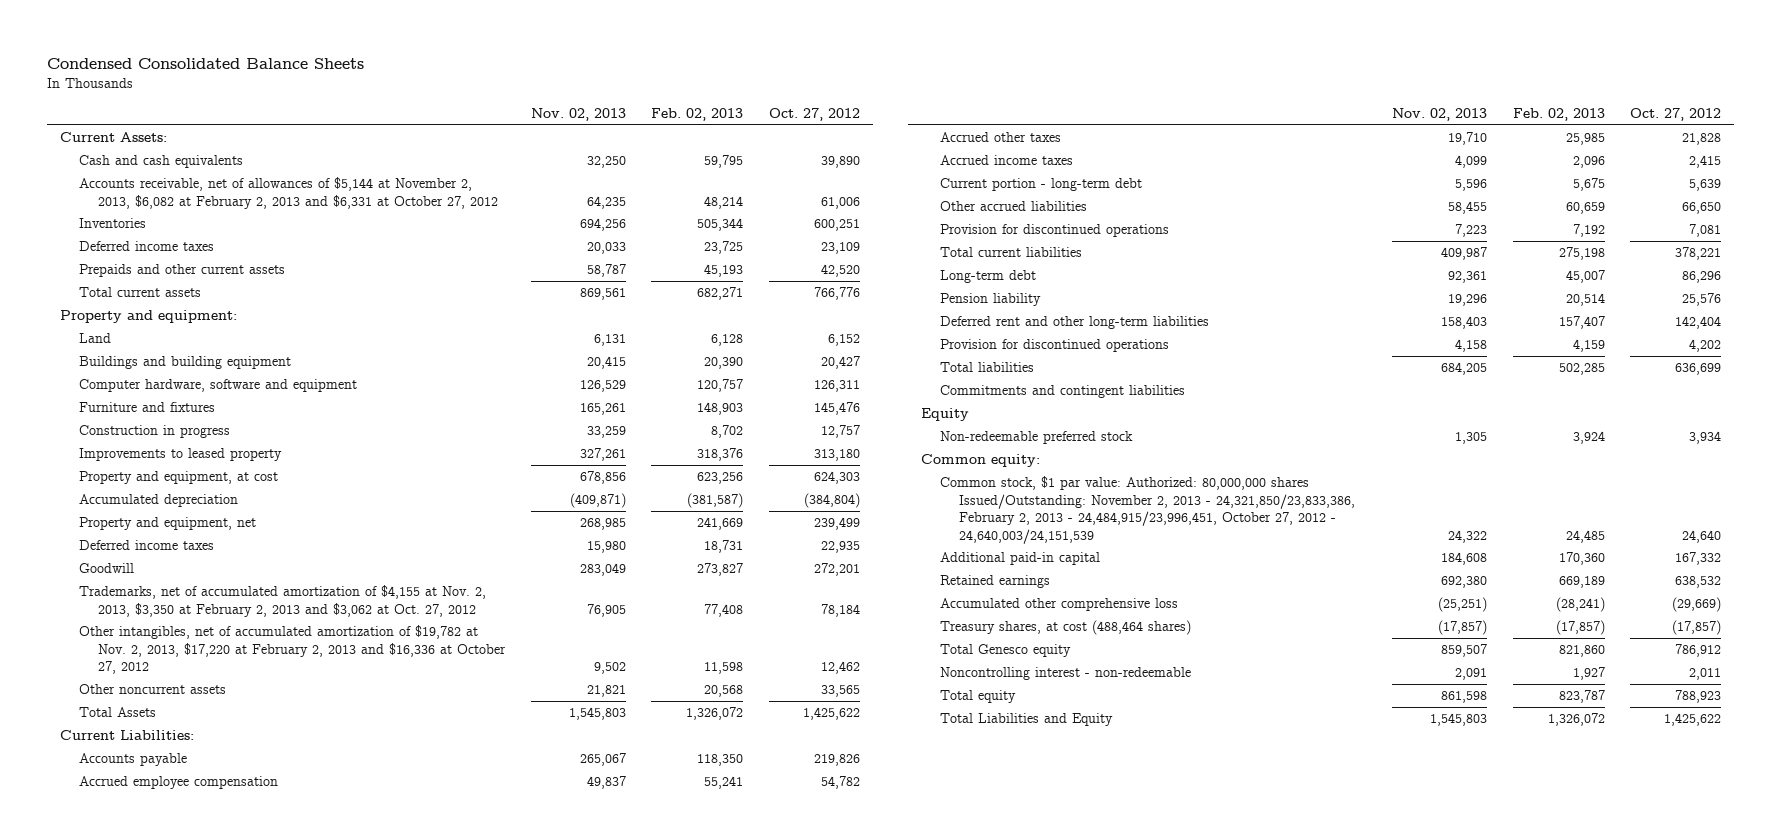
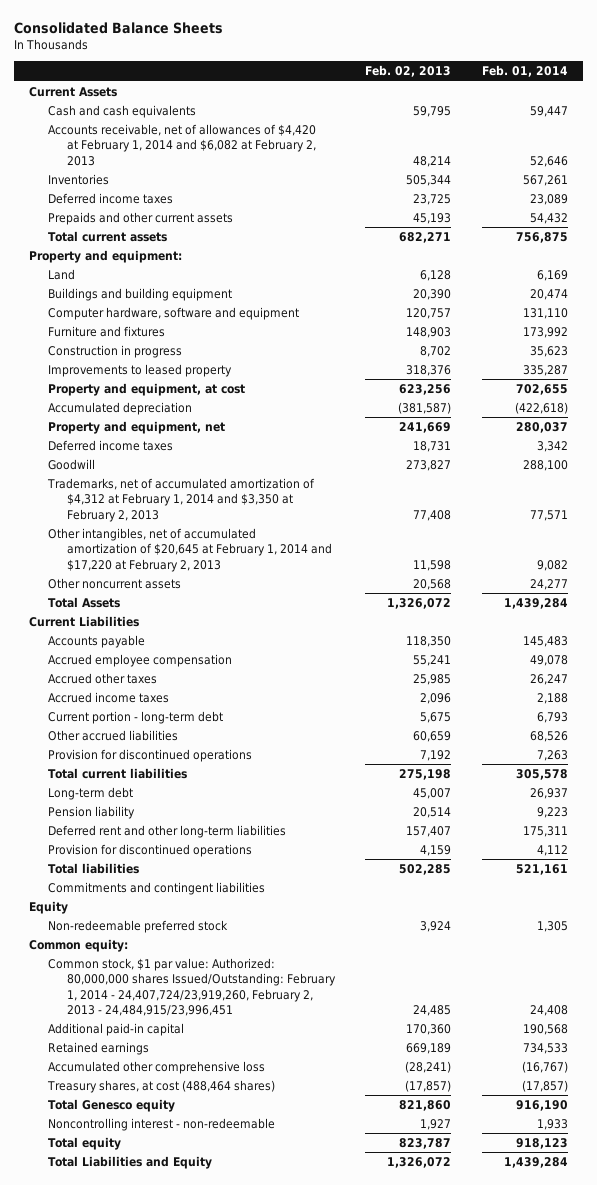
- Condensed Consolidated Balance Sheets
+ Consolidated Balance Sheets
- | Nov. 02, 2013 | Feb. 02, 2013 | Oct. 27, 2012
+ | Feb. 02, 2013 | Feb. 01, 2014
- Current Assets:
+ Current Assets
- Accounts receivable, net of allowances of $5,144 at November 2, 2013, $6,082 at February 2, 2013 and $6,331 at October 27, 2012 | 64,235 | 48,214 | 61,006
+ Accounts receivable, net of allowances of $4,420 at February 1, 2014 and $6,082 at February 2, 2013 | 48,214 | 52,646
- Trademarks, net of accumulated amortization of $4,155 at Nov. 2, 2013, $3,350 at February 2, 2013 and $3,062 at Oct. 27, 2012 | 76,905 | 77,408 | 78,184
- Other intangibles, net of accumulated amortization of $19,782 at Nov. 2, 2013, $17,220 at February 2, 2013 and $16,336 at October 27, 2012 | 9,502 | 11,598 | 12,462
+ Trademarks, net of accumulated amortization of $4,312 at February 1, 2014 and $3,350 at February 2, 2013 | 77,408 | 77,571
+ Other intangibles, net of accumulated amortization of $20,645 at February 1, 2014 and $17,220 at February 2, 2013 | 11,598 | 9,082
- Current Liabilities:
+ Current Liabilities
- Common stock, $1 par value: Authorized: 80,000,000 shares Issued/Outstanding: November 2, 2013 - 24,321,850/23,833,386, February 2, 2013 - 24,484,915/23,996,451, October 27, 2012 - 24,640,003/24,151,539 | 24,322 | 24,485 | 24,640
+ Common stock, $1 par value: Authorized: 80,000,000 shares Issued/Outstanding: February 1, 2014 - 24,407,724/23,919,260, February 2, 2013 - 24,484,915/23,996,451 | 24,485 | 24,408

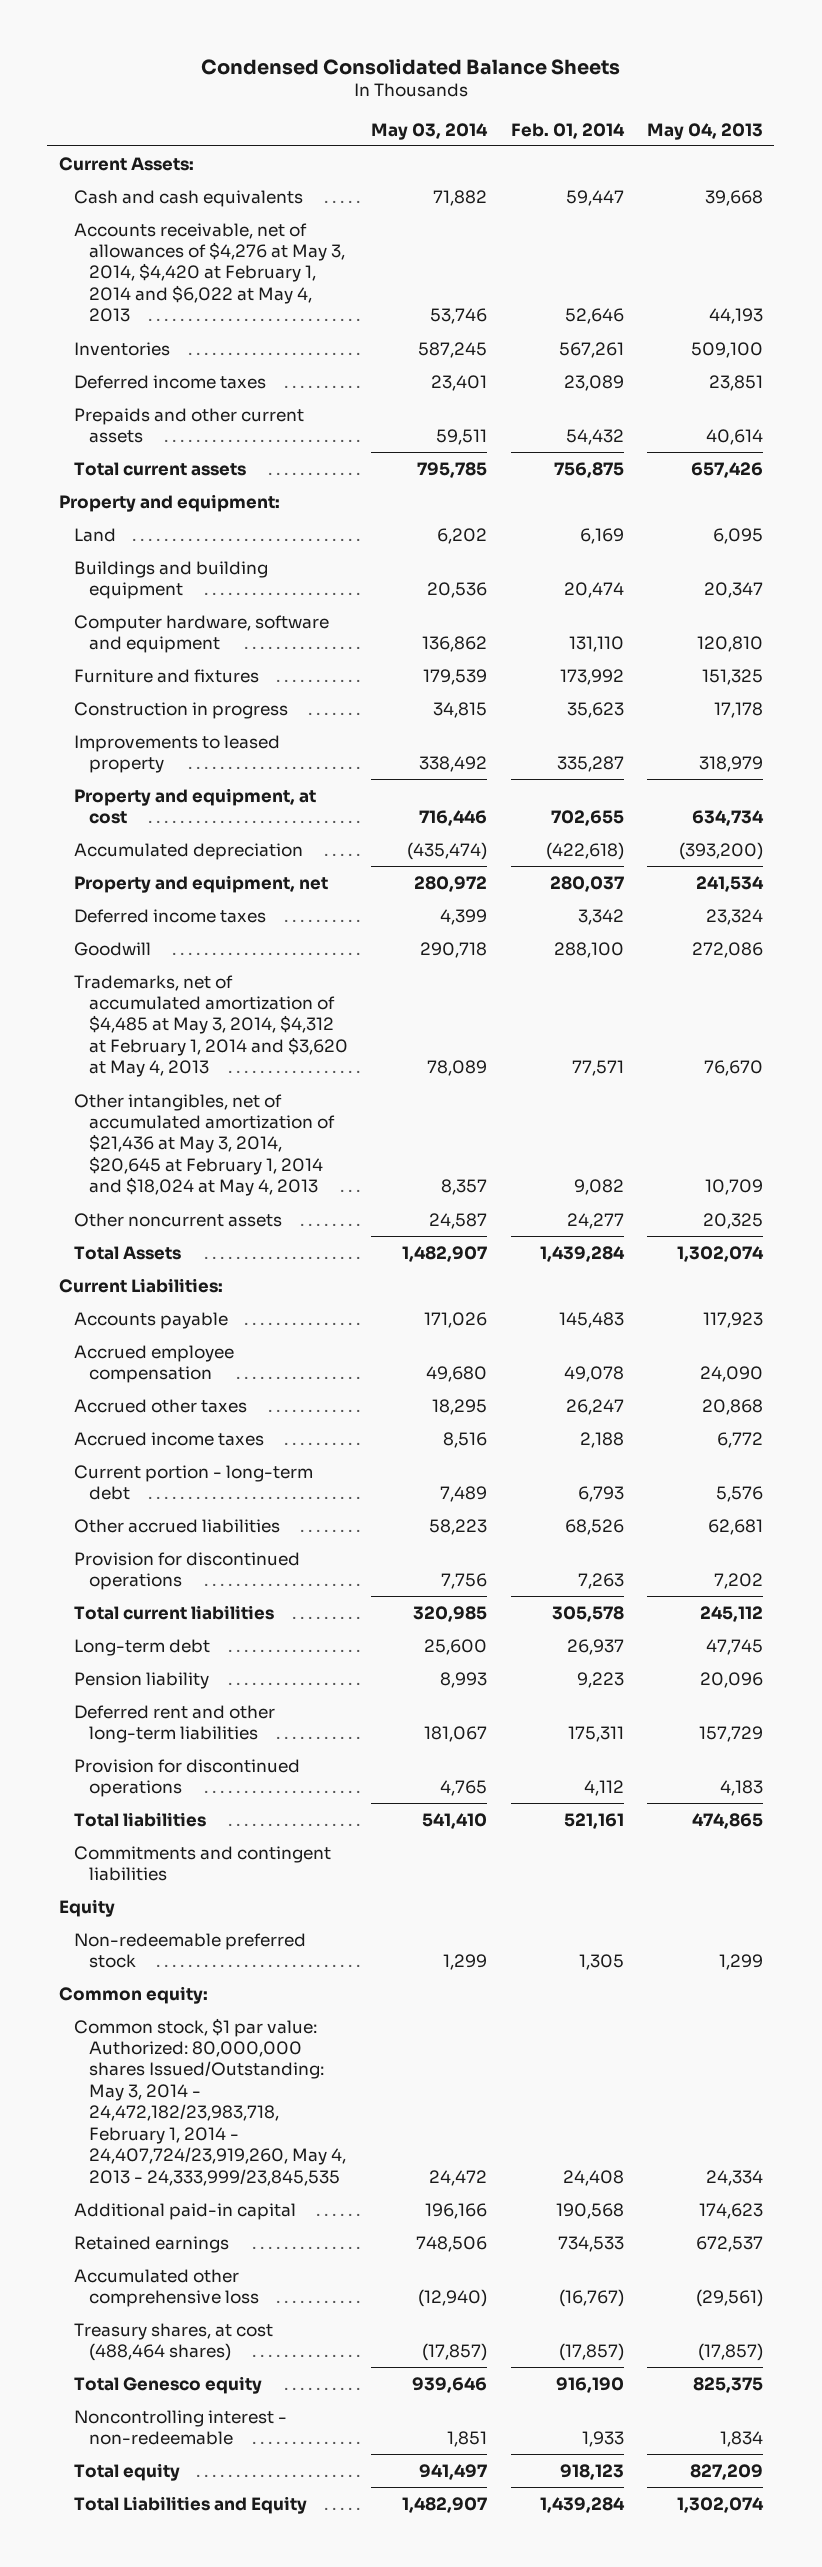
- Consolidated Balance Sheets
+ Condensed Consolidated Balance Sheets
- | Feb. 02, 2013 | Feb. 01, 2014
+ | May 03, 2014 | Feb. 01, 2014 | May 04, 2013
- Current Assets
+ Current Assets:
- Accounts receivable, net of allowances of $4,420 at February 1, 2014 and $6,082 at February 2, 2013 | 48,214 | 52,646
+ Accounts receivable, net of allowances of $4,276 at May 3, 2014, $4,420 at February 1, 2014 and $6,022 at May 4, 2013 | 53,746 | 52,646 | 44,193
- Trademarks, net of accumulated amortization of $4,312 at February 1, 2014 and $3,350 at February 2, 2013 | 77,408 | 77,571
- Other intangibles, net of accumulated amortization of $20,645 at February 1, 2014 and $17,220 at February 2, 2013 | 11,598 | 9,082
+ Trademarks, net of accumulated amortization of $4,485 at May 3, 2014, $4,312 at February 1, 2014 and $3,620 at May 4, 2013 | 78,089 | 77,571 | 76,670
+ Other intangibles, net of accumulated amortization of $21,436 at May 3, 2014, $20,645 at February 1, 2014 and $18,024 at May 4, 2013 | 8,357 | 9,082 | 10,709
- Current Liabilities
+ Current Liabilities:
- Common stock, $1 par value: Authorized: 80,000,000 shares Issued/Outstanding: February 1, 2014 - 24,407,724/23,919,260, February 2, 2013 - 24,484,915/23,996,451 | 24,485 | 24,408
+ Common stock, $1 par value: Authorized: 80,000,000 shares Issued/Outstanding: May 3, 2014 - 24,472,182/23,983,718, February 1, 2014 - 24,407,724/23,919,260, May 4, 2013 - 24,333,999/23,845,535 | 24,472 | 24,408 | 24,334

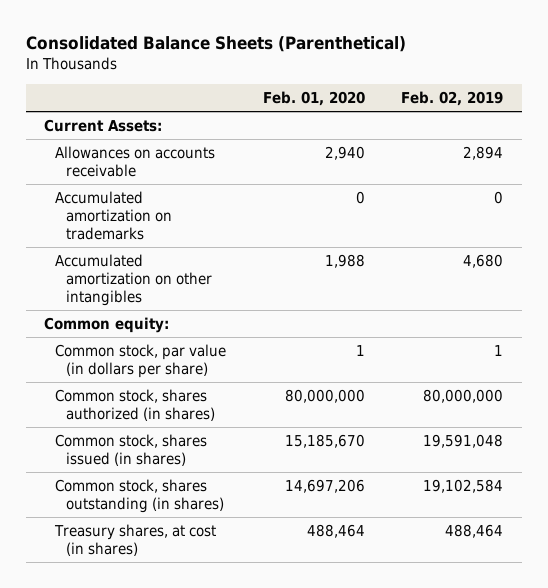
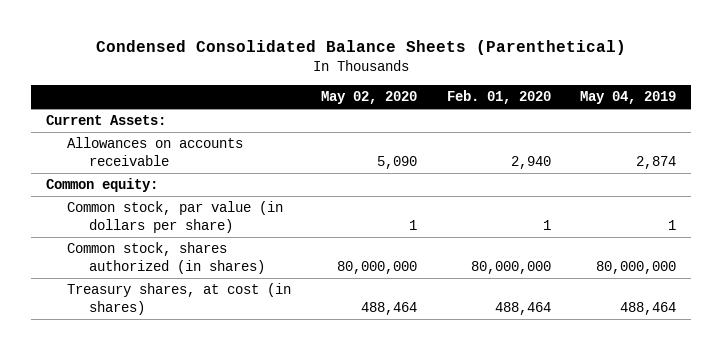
- Consolidated Balance Sheets (Parenthetical)
+ Condensed Consolidated Balance Sheets (Parenthetical)
- | Feb. 01, 2020 | Feb. 02, 2019
+ | May 02, 2020 | Feb. 01, 2020 | May 04, 2019
- Accumulated amortization on trademarks | 0 | 0
- Accumulated amortization on other intangibles | 1,988 | 4,680
- Common stock, shares issued (in shares) | 15,185,670 | 19,591,048
- Common stock, shares outstanding (in shares) | 14,697,206 | 19,102,584

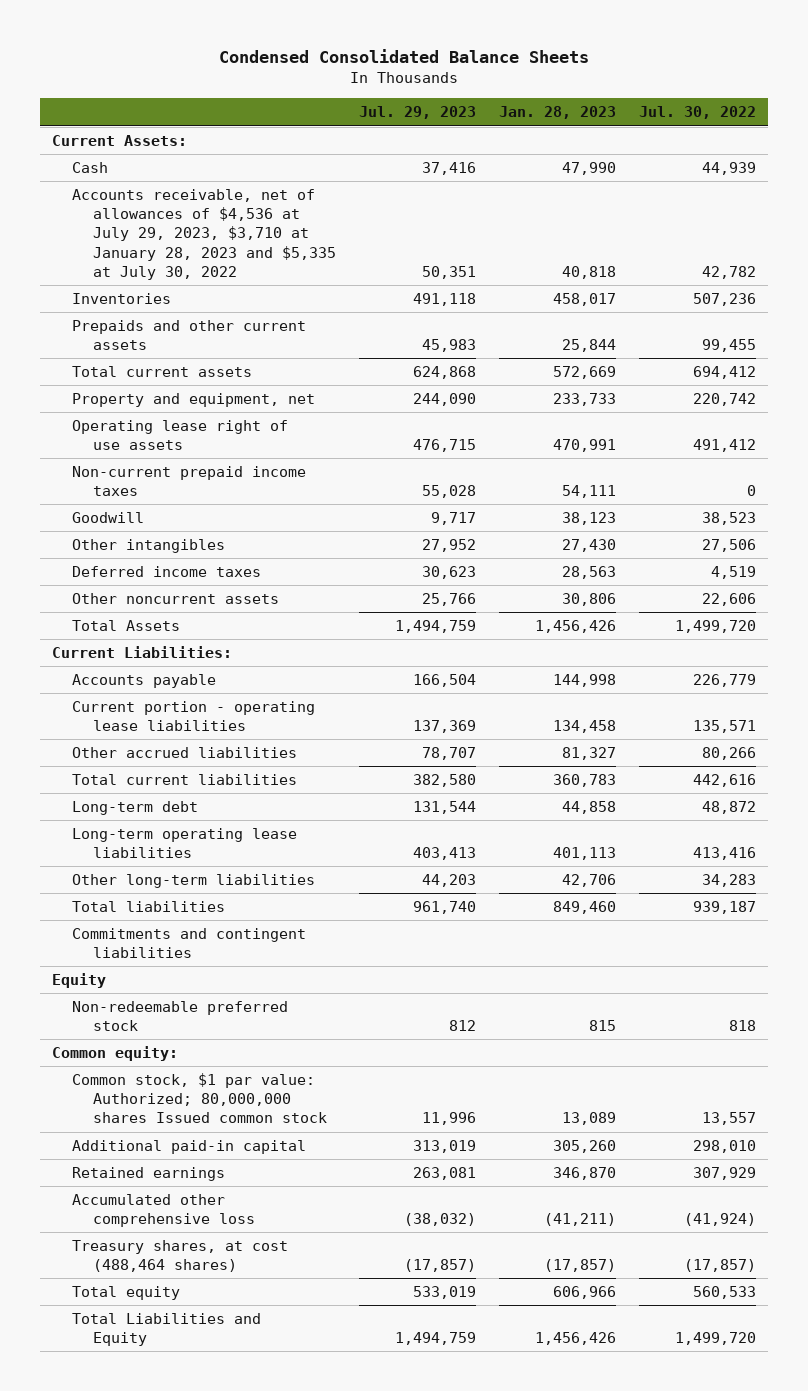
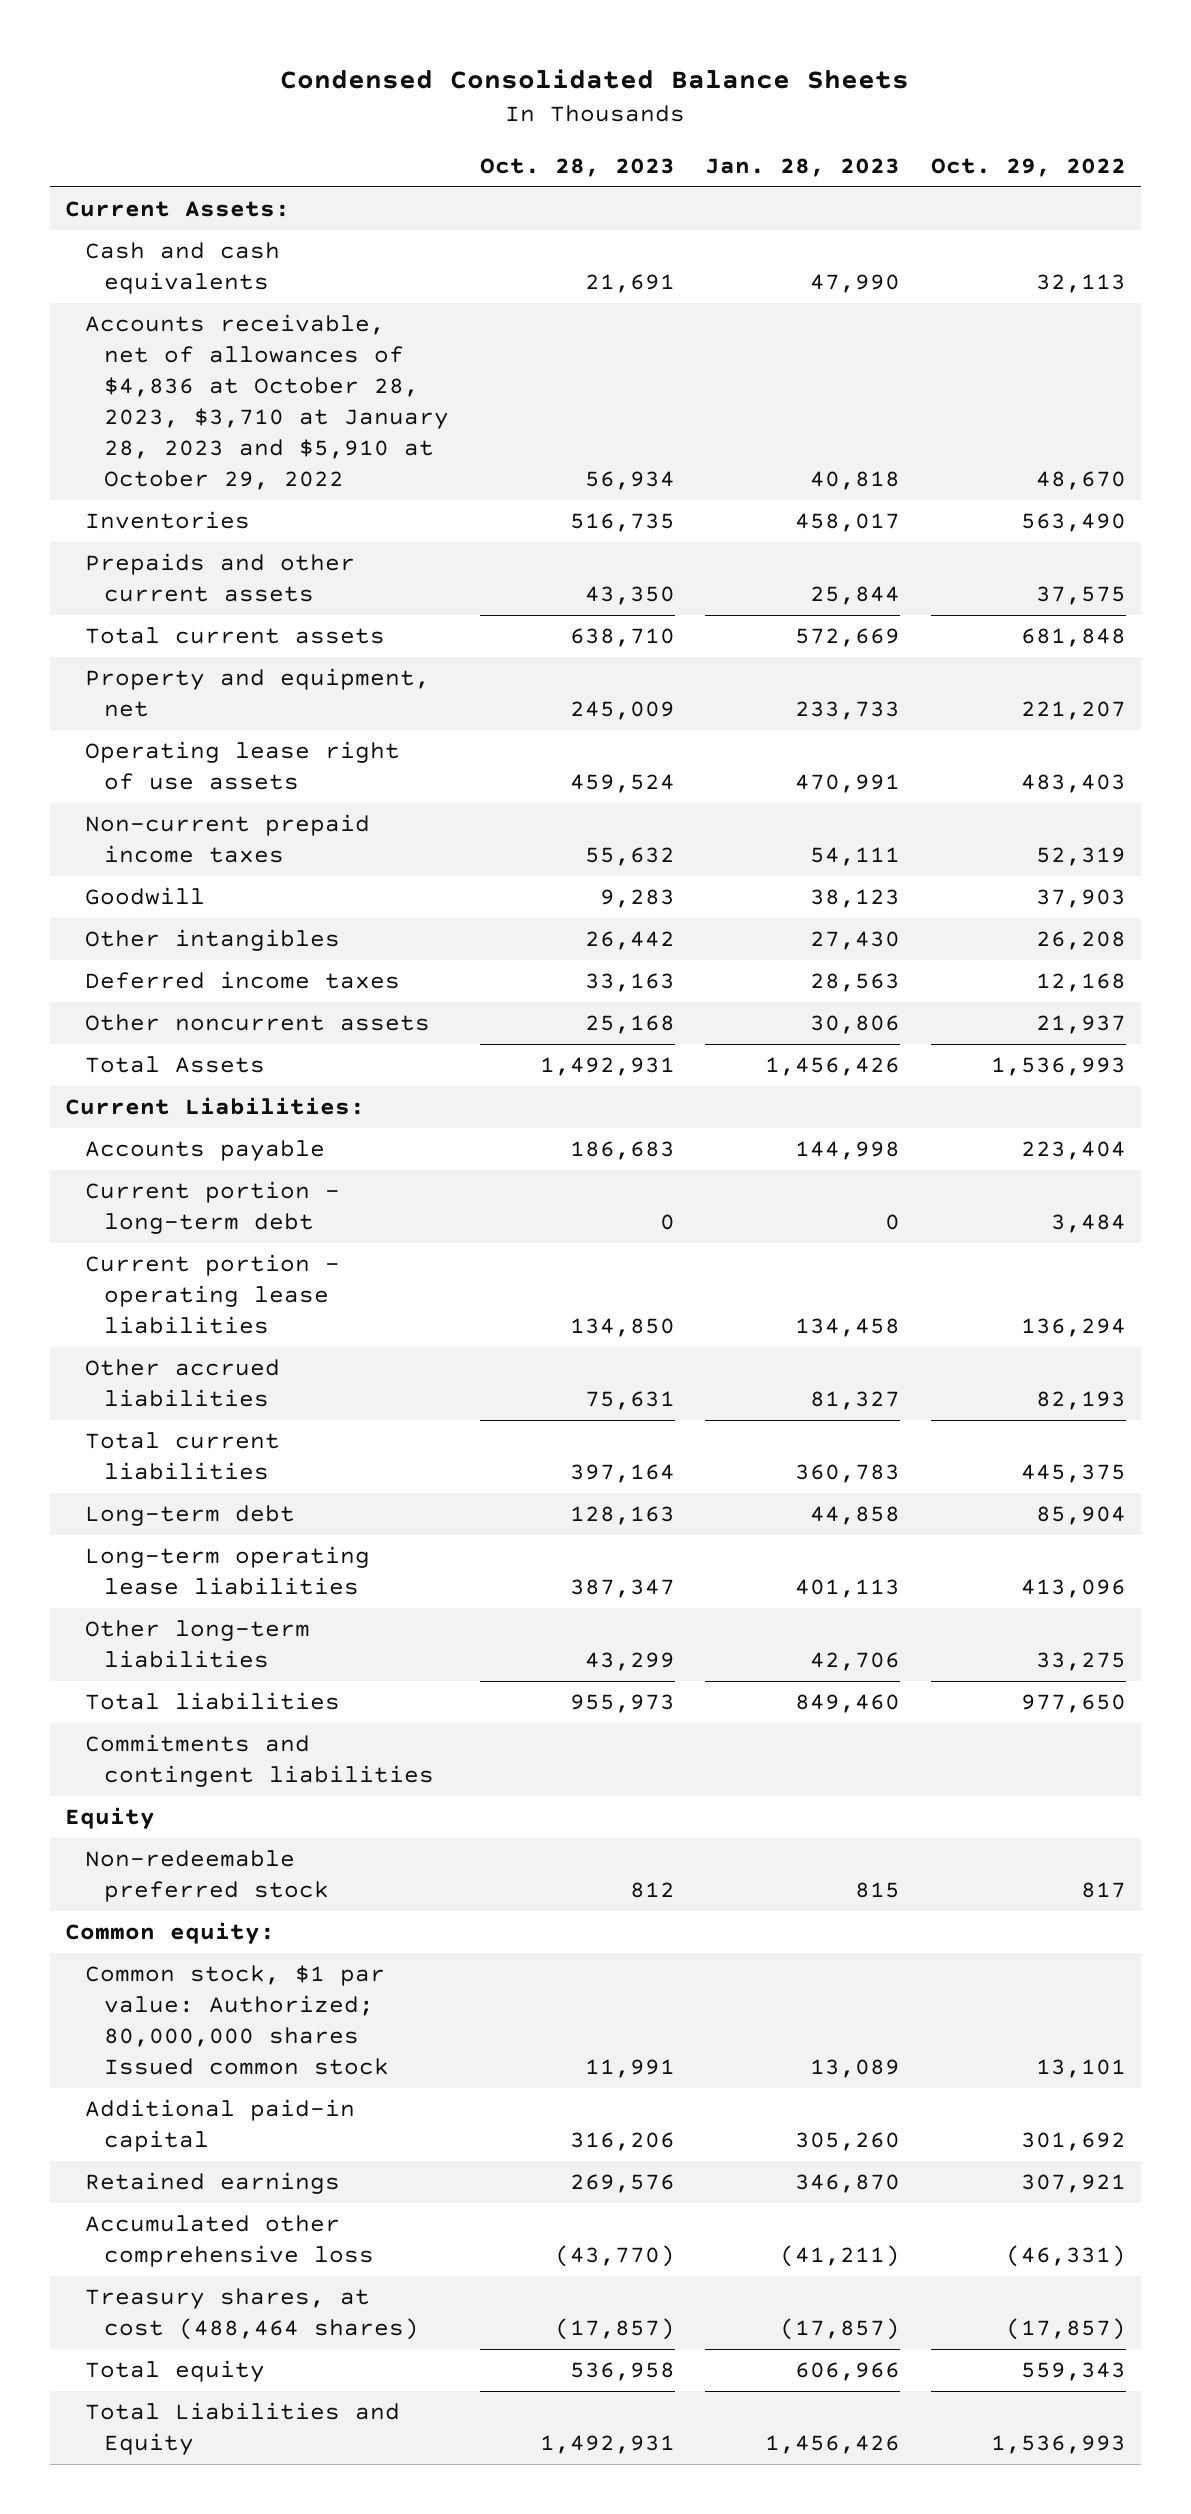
- | Jul. 29, 2023 | Jan. 28, 2023 | Jul. 30, 2022
+ | Oct. 28, 2023 | Jan. 28, 2023 | Oct. 29, 2022
- Cash | 37,416 | 47,990 | 44,939
- Accounts receivable, net of allowances of $4,536 at July 29, 2023, $3,710 at January 28, 2023 and $5,335 at July 30, 2022 | 50,351 | 40,818 | 42,782
+ Cash and cash equivalents | 21,691 | 47,990 | 32,113
+ Accounts receivable, net of allowances of $4,836 at October 28, 2023, $3,710 at January 28, 2023 and $5,910 at October 29, 2022 | 56,934 | 40,818 | 48,670
+ Current portion - long-term debt | 0 | 0 | 3,484

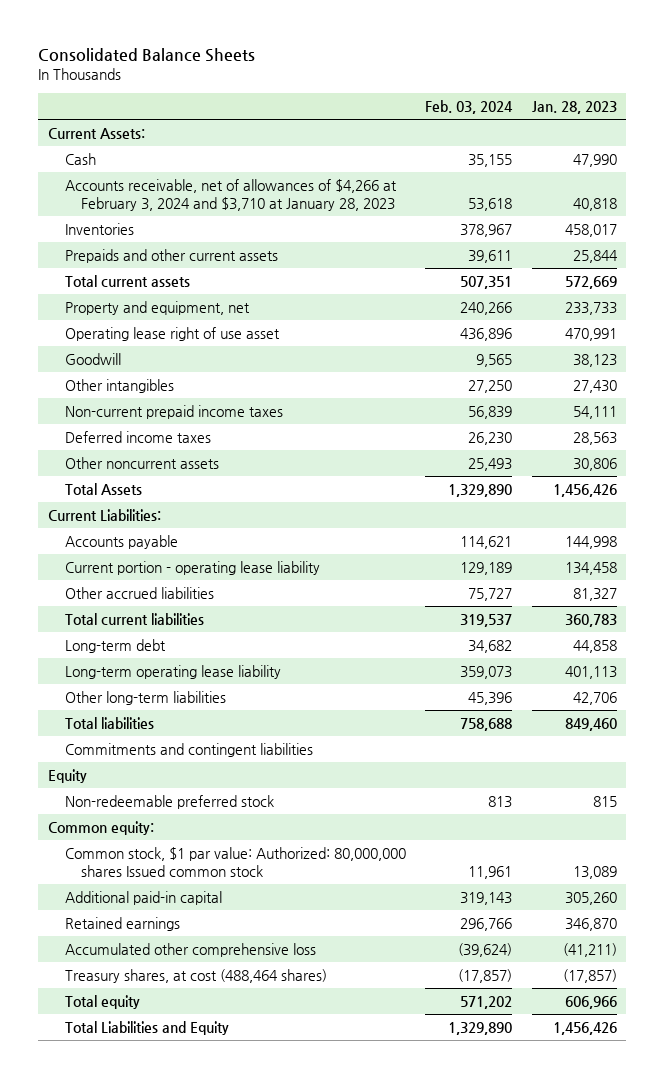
- Condensed Consolidated Balance Sheets
+ Consolidated Balance Sheets
- | Oct. 28, 2023 | Jan. 28, 2023 | Oct. 29, 2022
+ | Feb. 03, 2024 | Jan. 28, 2023
- Cash and cash equivalents | 21,691 | 47,990 | 32,113
- Accounts receivable, net of allowances of $4,836 at October 28, 2023, $3,710 at January 28, 2023 and $5,910 at October 29, 2022 | 56,934 | 40,818 | 48,670
+ Cash | 35,155 | 47,990
+ Accounts receivable, net of allowances of $4,266 at February 3, 2024 and $3,710 at January 28, 2023 | 53,618 | 40,818
- Operating lease right of use assets | 459,524 | 470,991 | 483,403
+ Operating lease right of use asset | 436,896 | 470,991
moved down: Non-current prepaid income taxes | 56,839 | 54,111
- Current portion - long-term debt | 0 | 0 | 3,484
- Current portion - operating lease liabilities | 134,850 | 134,458 | 136,294
+ Current portion - operating lease liability | 129,189 | 134,458
- Long-term operating lease liabilities | 387,347 | 401,113 | 413,096
+ Long-term operating lease liability | 359,073 | 401,113
- Common stock, $1 par value: Authorized; 80,000,000 shares Issued common stock | 11,991 | 13,089 | 13,101
+ Common stock, $1 par value: Authorized: 80,000,000 shares Issued common stock | 11,961 | 13,089

